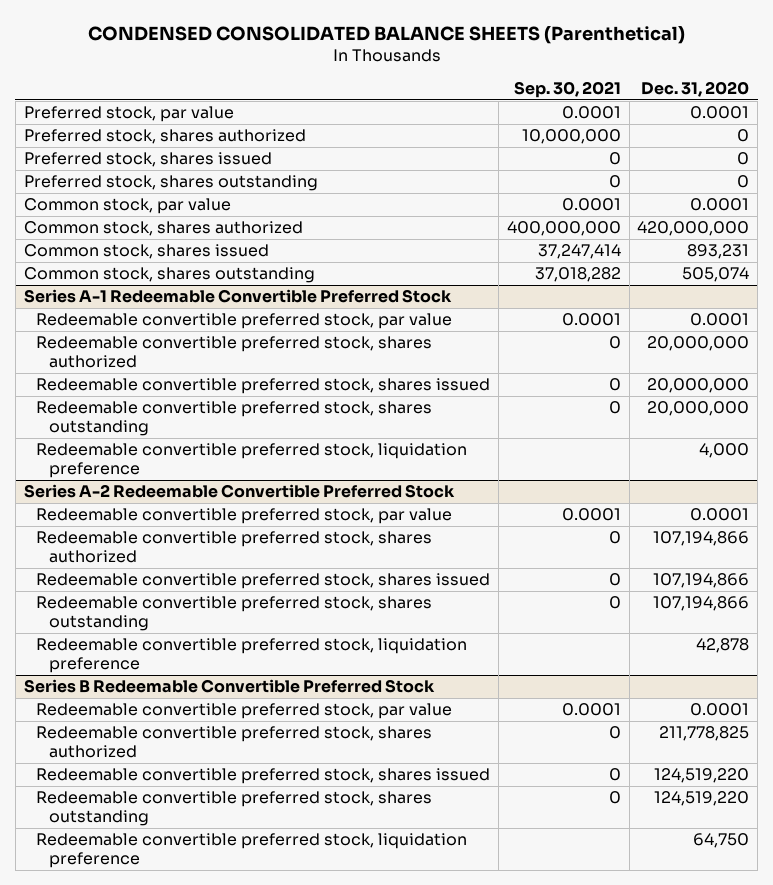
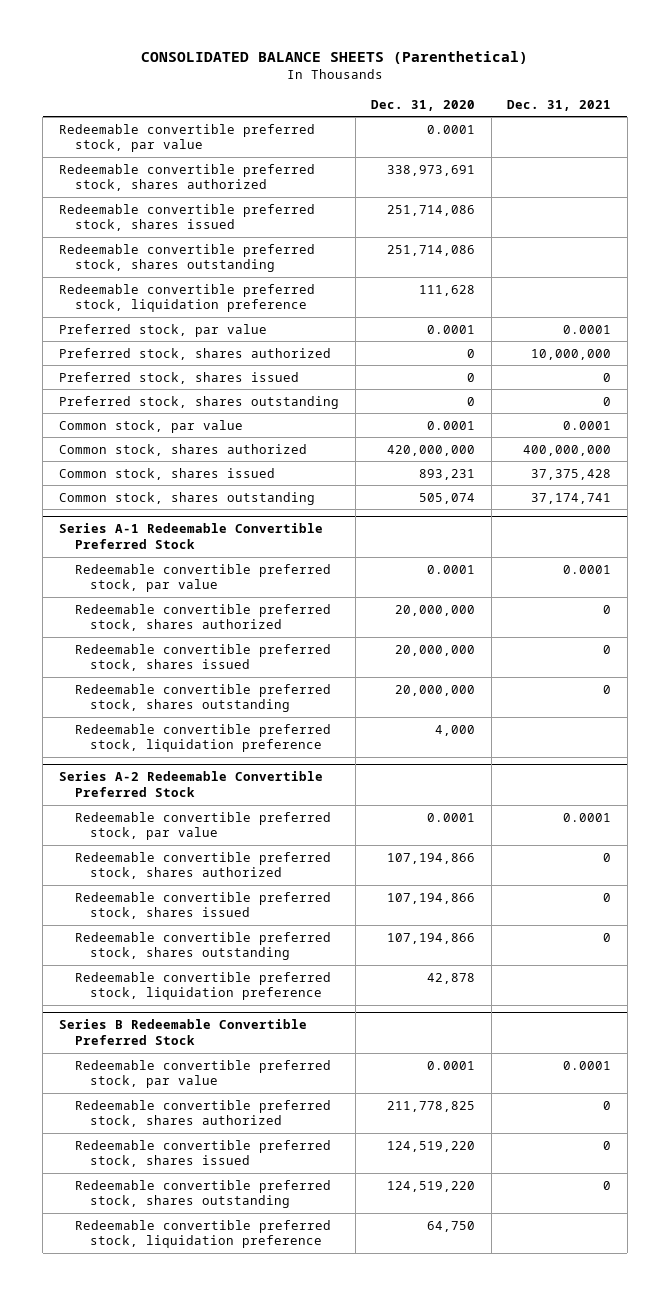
- CONDENSED CONSOLIDATED BALANCE SHEETS (Parenthetical)
+ CONSOLIDATED BALANCE SHEETS (Parenthetical)
- | Sep. 30, 2021 | Dec. 31, 2020
+ | Dec. 31, 2020 | Dec. 31, 2021
+ Redeemable convertible preferred stock, par value | 0.0001 |
+ Redeemable convertible preferred stock, shares authorized | 338,973,691 |
+ Redeemable convertible preferred stock, shares issued | 251,714,086 |
+ Redeemable convertible preferred stock, shares outstanding | 251,714,086 |
+ Redeemable convertible preferred stock, liquidation preference | 111,628 |

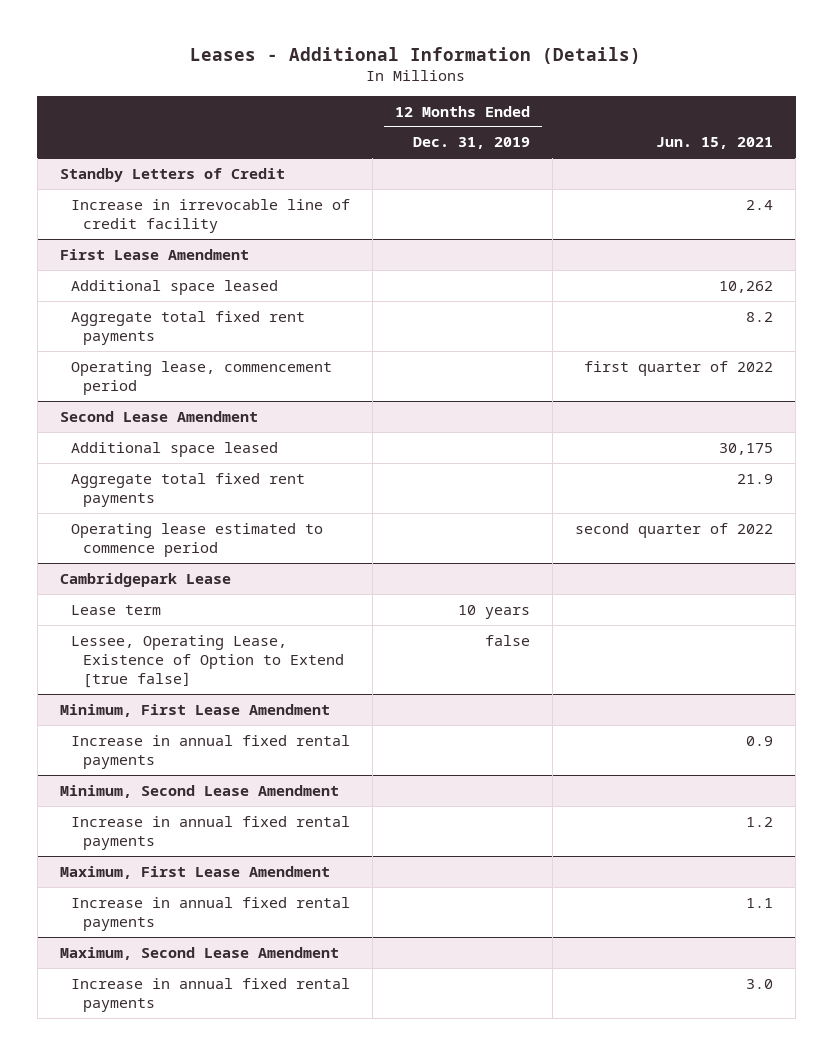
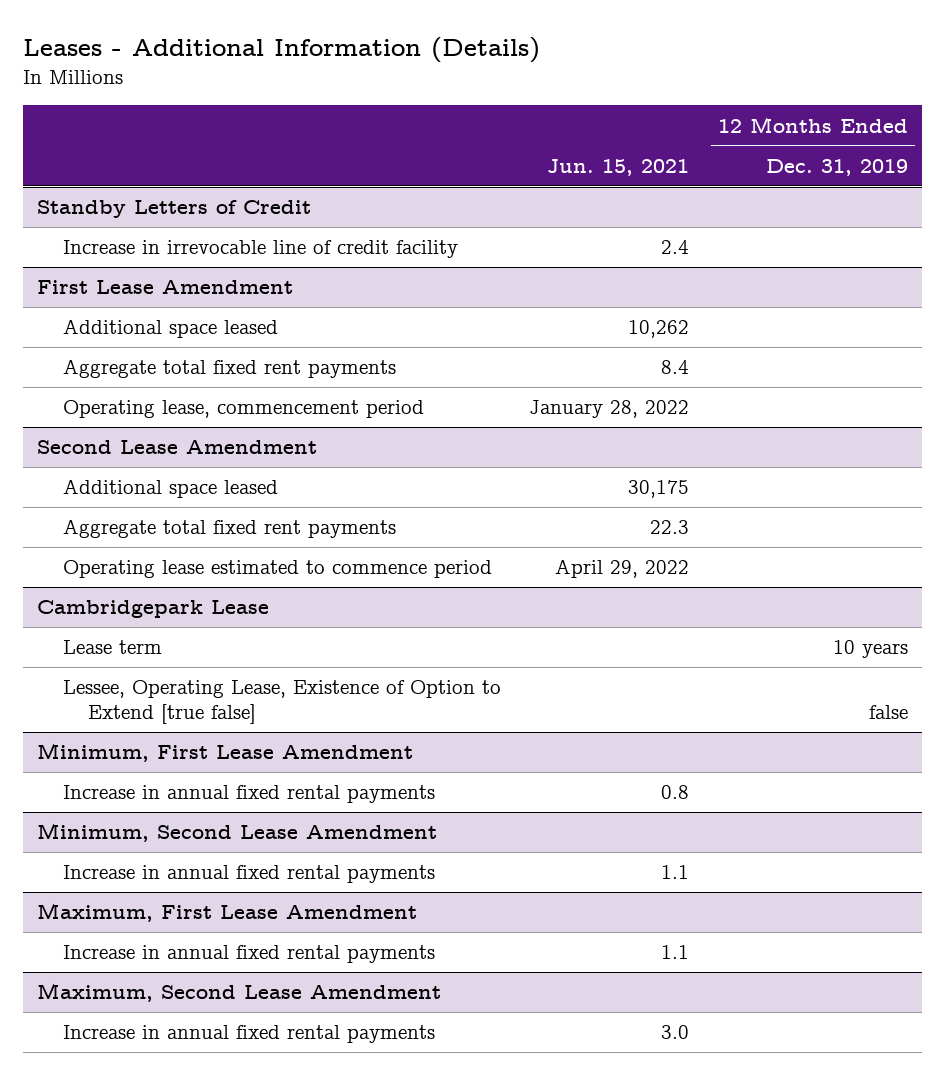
- | 12 Months Ended Dec. 31, 2019 | Jun. 15, 2021
+ | Jun. 15, 2021 | 12 Months Ended Dec. 31, 2019
@ First Lease Amendment
- Aggregate total fixed rent payments | | 8.2
- Operating lease, commencement period | | first quarter of 2022
+ Aggregate total fixed rent payments | 8.4 |
+ Operating lease, commencement period | January 28, 2022 |
@ Second Lease Amendment
- Aggregate total fixed rent payments | | 21.9
- Operating lease estimated to commence period | | second quarter of 2022
+ Aggregate total fixed rent payments | 22.3 |
+ Operating lease estimated to commence period | April 29, 2022 |
@ Minimum, First Lease Amendment
- Increase in annual fixed rental payments | | 0.9
+ Increase in annual fixed rental payments | 0.8 |
@ Minimum, Second Lease Amendment
- Increase in annual fixed rental payments | | 1.2
+ Increase in annual fixed rental payments | 1.1 |

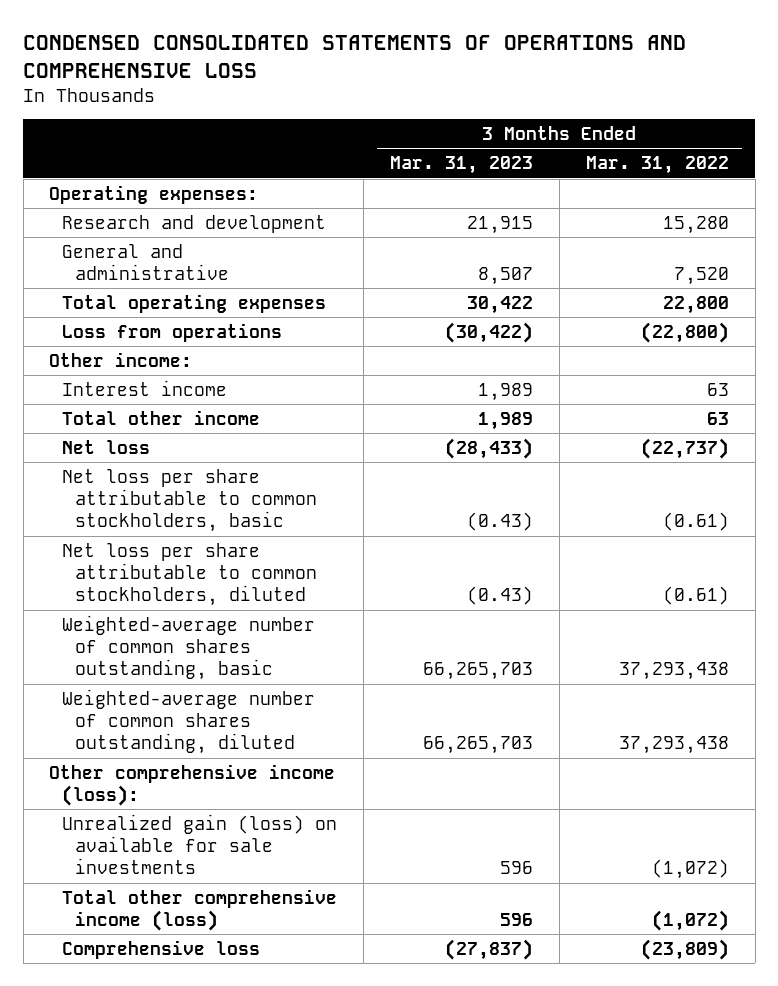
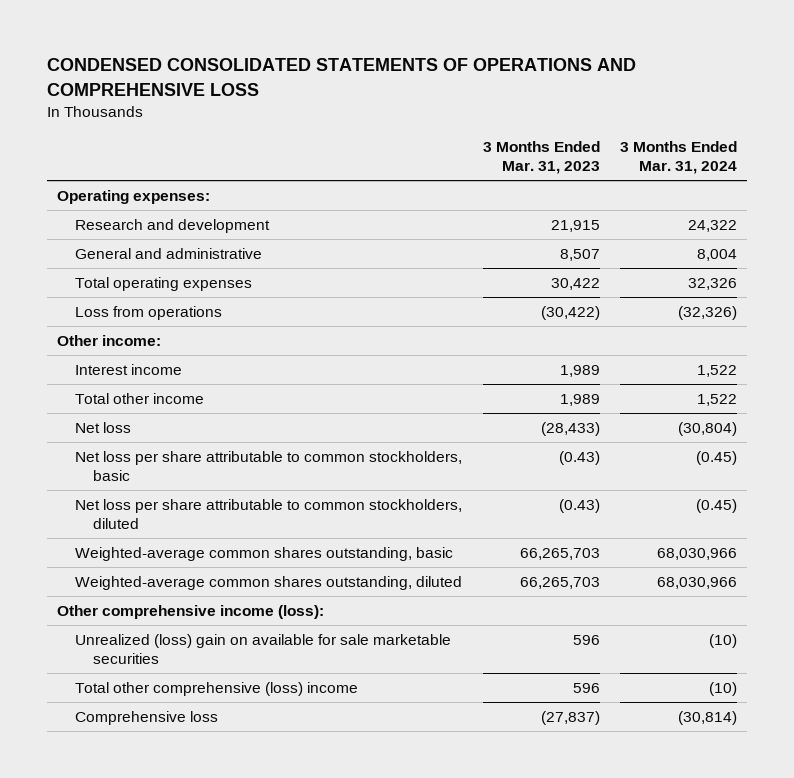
- | 3 Months Ended Mar. 31, 2023 | 3 Months Ended Mar. 31, 2022
+ | 3 Months Ended Mar. 31, 2023 | 3 Months Ended Mar. 31, 2024
- Weighted-average number of common shares outstanding, basic | 66,265,703 | 37,293,438
- Weighted-average number of common shares outstanding, diluted | 66,265,703 | 37,293,438
+ Weighted-average common shares outstanding, basic | 66,265,703 | 68,030,966
+ Weighted-average common shares outstanding, diluted | 66,265,703 | 68,030,966
- Unrealized gain (loss) on available for sale investments | 596 | (1,072)
- Total other comprehensive income (loss) | 596 | (1,072)
+ Unrealized (loss) gain on available for sale marketable securities | 596 | (10)
+ Total other comprehensive (loss) income | 596 | (10)

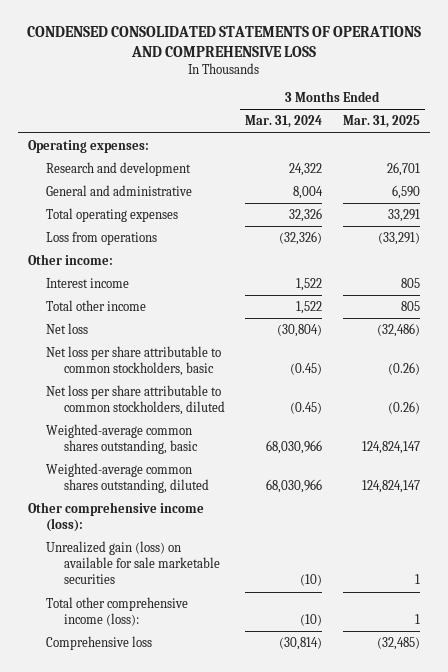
- | 3 Months Ended Mar. 31, 2023 | 3 Months Ended Mar. 31, 2024
+ | 3 Months Ended Mar. 31, 2024 | 3 Months Ended Mar. 31, 2025
- Unrealized (loss) gain on available for sale marketable securities | 596 | (10)
- Total other comprehensive (loss) income | 596 | (10)
+ Unrealized gain (loss) on available for sale marketable securities | (10) | 1
+ Total other comprehensive income (loss): | (10) | 1

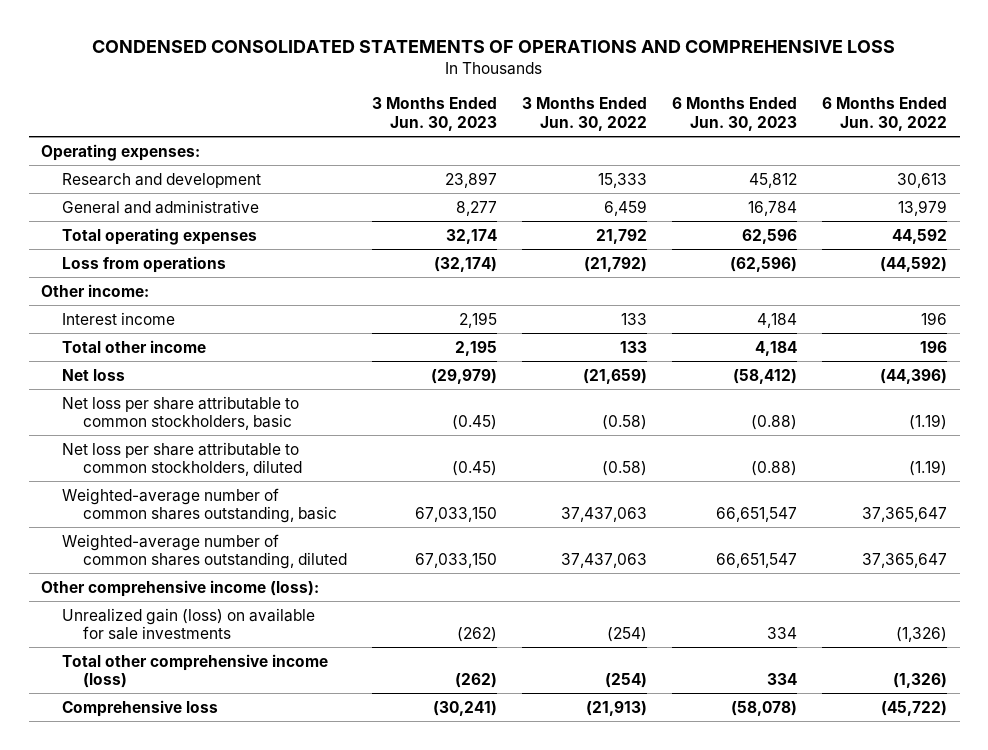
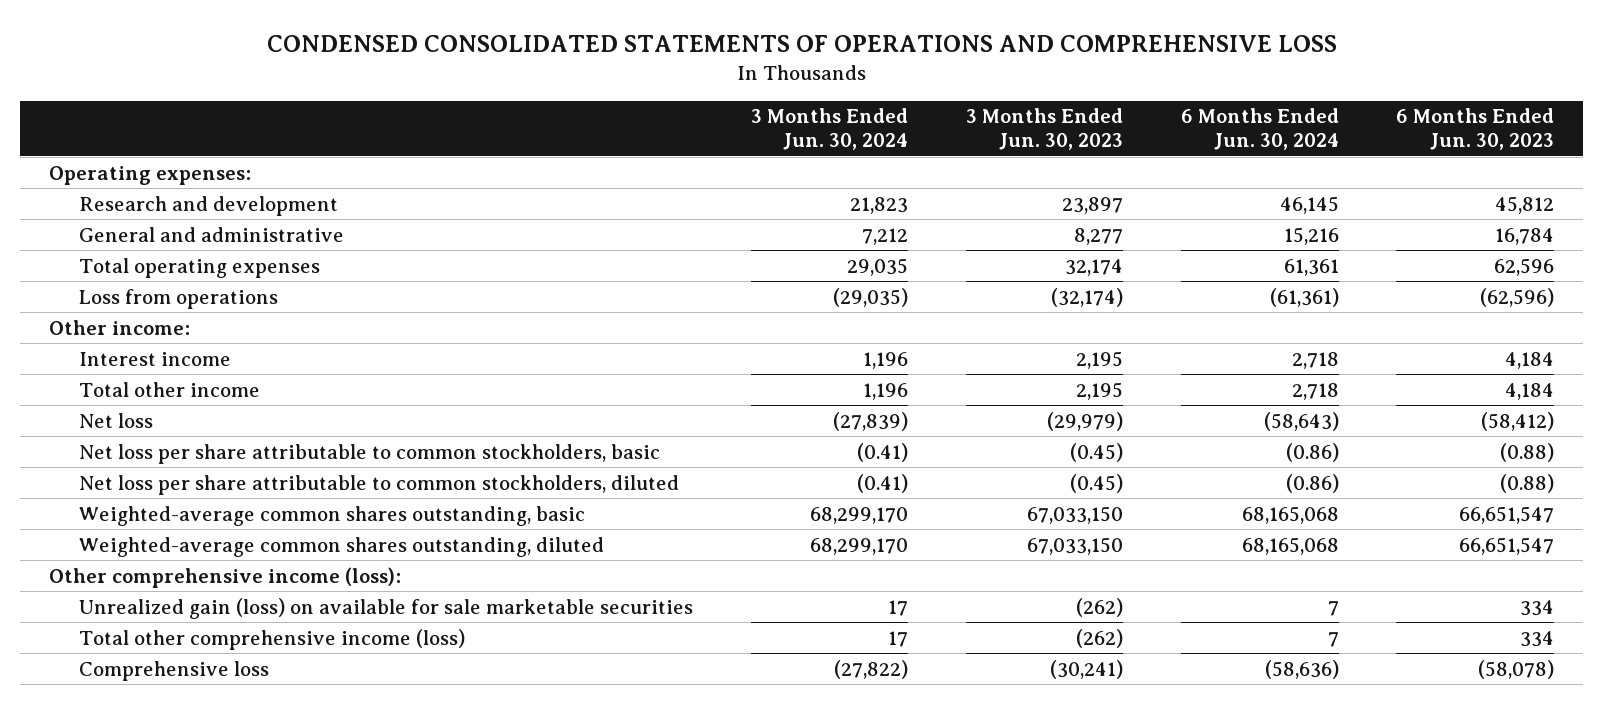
- | 3 Months Ended Jun. 30, 2023 | 3 Months Ended Jun. 30, 2022 | 6 Months Ended Jun. 30, 2023 | 6 Months Ended Jun. 30, 2022
+ | 3 Months Ended Jun. 30, 2024 | 3 Months Ended Jun. 30, 2023 | 6 Months Ended Jun. 30, 2024 | 6 Months Ended Jun. 30, 2023
- Weighted-average number of common shares outstanding, basic | 67,033,150 | 37,437,063 | 66,651,547 | 37,365,647
- Weighted-average number of common shares outstanding, diluted | 67,033,150 | 37,437,063 | 66,651,547 | 37,365,647
+ Weighted-average common shares outstanding, basic | 68,299,170 | 67,033,150 | 68,165,068 | 66,651,547
+ Weighted-average common shares outstanding, diluted | 68,299,170 | 67,033,150 | 68,165,068 | 66,651,547
- Unrealized gain (loss) on available for sale investments | (262) | (254) | 334 | (1,326)
+ Unrealized gain (loss) on available for sale marketable securities | 17 | (262) | 7 | 334

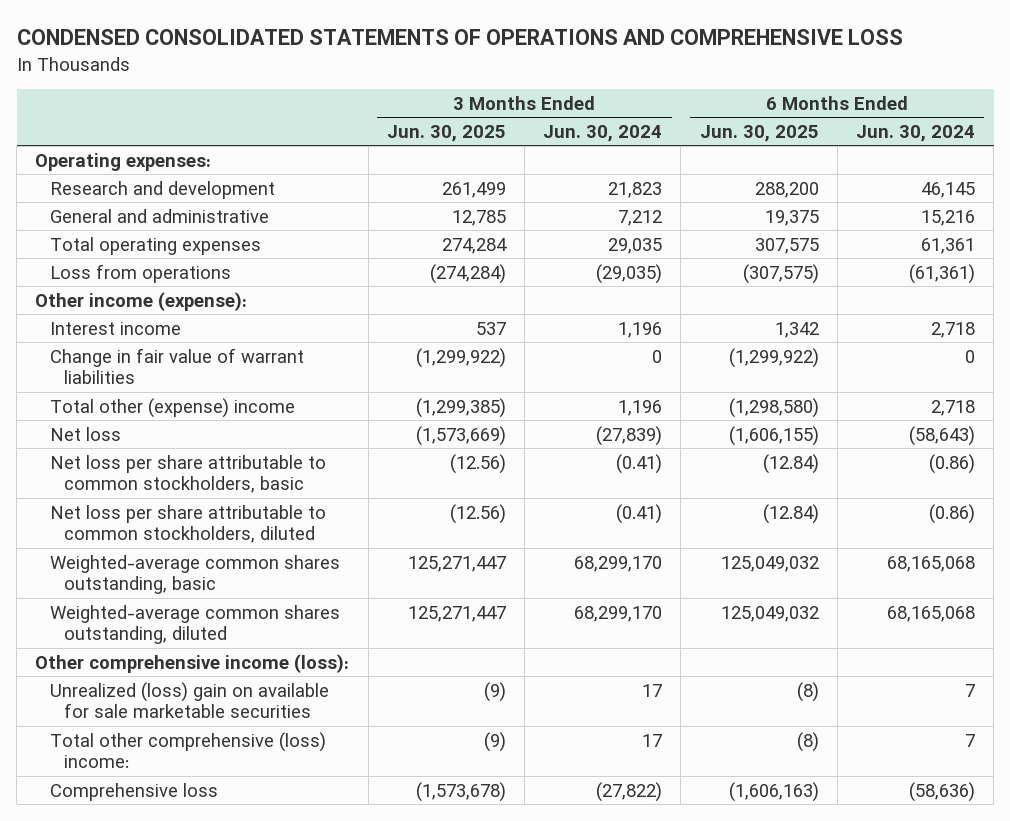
- | 3 Months Ended Jun. 30, 2024 | 3 Months Ended Jun. 30, 2023 | 6 Months Ended Jun. 30, 2024 | 6 Months Ended Jun. 30, 2023
+ | 3 Months Ended Jun. 30, 2025 | 3 Months Ended Jun. 30, 2024 | 6 Months Ended Jun. 30, 2025 | 6 Months Ended Jun. 30, 2024
- Other income:
+ Other income (expense):
- Total other income | 1,196 | 2,195 | 2,718 | 4,184
+ Change in fair value of warrant liabilities | (1,299,922) | 0 | (1,299,922) | 0
+ Total other (expense) income | (1,299,385) | 1,196 | (1,298,580) | 2,718
- Unrealized gain (loss) on available for sale marketable securities | 17 | (262) | 7 | 334
- Total other comprehensive income (loss) | 17 | (262) | 7 | 334
+ Unrealized (loss) gain on available for sale marketable securities | (9) | 17 | (8) | 7
+ Total other comprehensive (loss) income: | (9) | 17 | (8) | 7

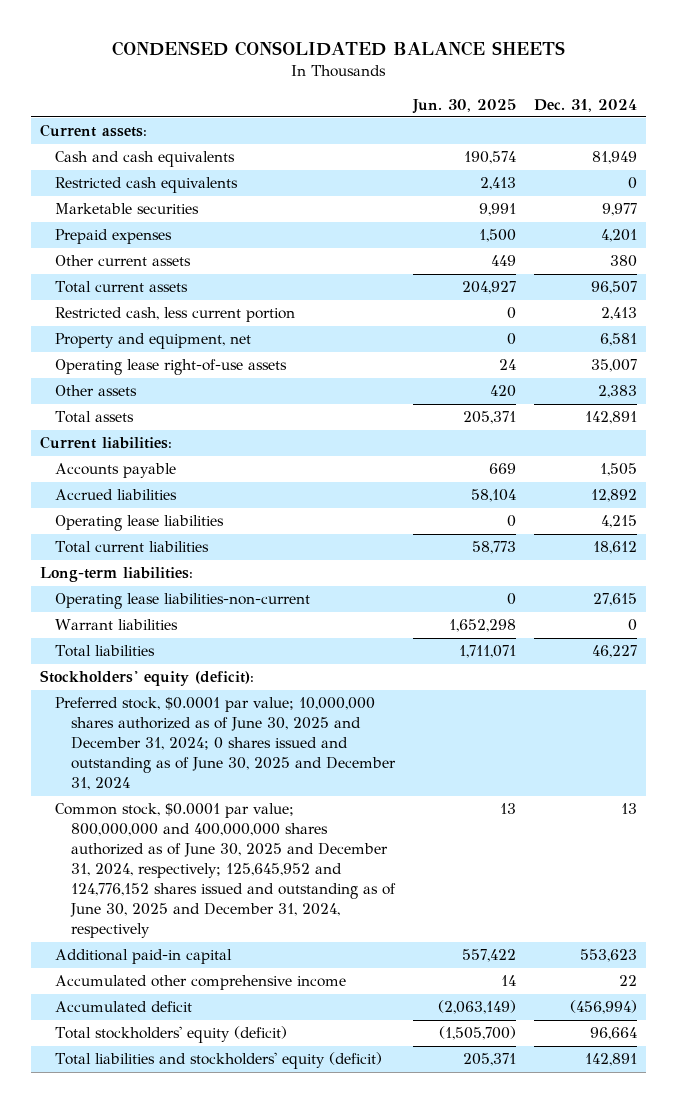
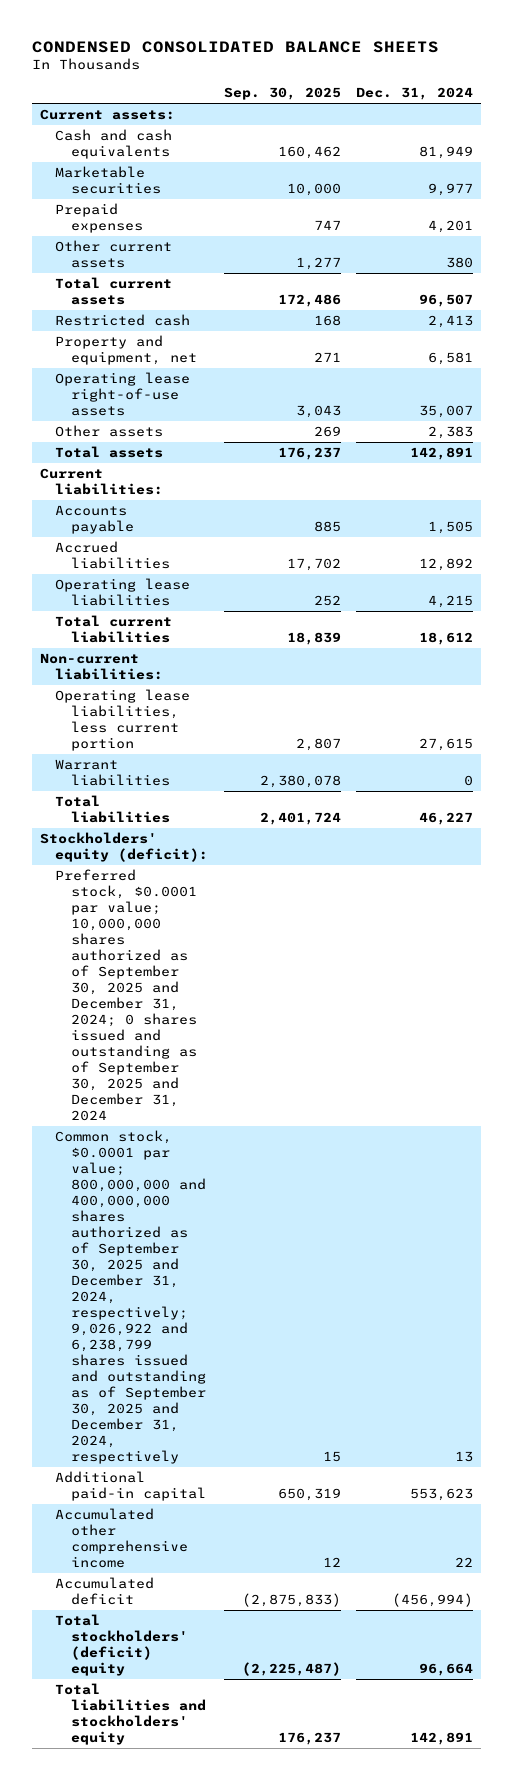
- | Jun. 30, 2025 | Dec. 31, 2024
+ | Sep. 30, 2025 | Dec. 31, 2024
- Restricted cash equivalents | 2,413 | 0
- Restricted cash, less current portion | 0 | 2,413
+ Restricted cash | 168 | 2,413
- Long-term liabilities:
- Operating lease liabilities-non-current | 0 | 27,615
+ Non-current liabilities:
+ Operating lease liabilities, less current portion | 2,807 | 27,615
- Preferred stock, $0.0001 par value; 10,000,000 shares authorized as of June 30, 2025 and December 31, 2024; 0 shares issued and outstanding as of June 30, 2025 and December 31, 2024
- Common stock, $0.0001 par value; 800,000,000 and 400,000,000 shares authorized as of June 30, 2025 and December 31, 2024, respectively; 125,645,952 and 124,776,152 shares issued and outstanding as of June 30, 2025 and December 31, 2024, respectively | 13 | 13
+ Preferred stock, $0.0001 par value; 10,000,000 shares authorized as of September 30, 2025 and December 31, 2024; 0 shares issued and outstanding as of September 30, 2025 and December 31, 2024
+ Common stock, $0.0001 par value; 800,000,000 and 400,000,000 shares authorized as of September 30, 2025 and December 31, 2024, respectively; 9,026,922 and 6,238,799 shares issued and outstanding as of September 30, 2025 and December 31, 2024, respectively | 15 | 13
- Total stockholders' equity (deficit) | (1,505,700) | 96,664
- Total liabilities and stockholders' equity (deficit) | 205,371 | 142,891
+ Total stockholders' (deficit) equity | (2,225,487) | 96,664
+ Total liabilities and stockholders' equity | 176,237 | 142,891

